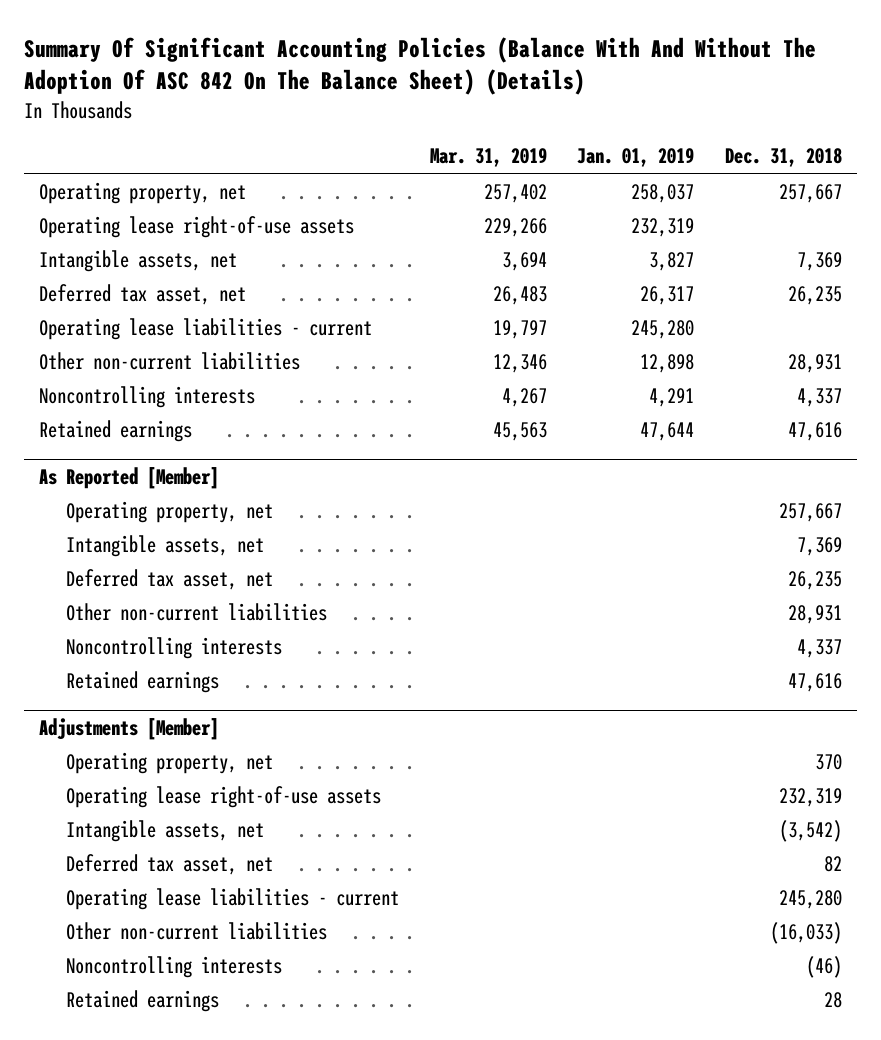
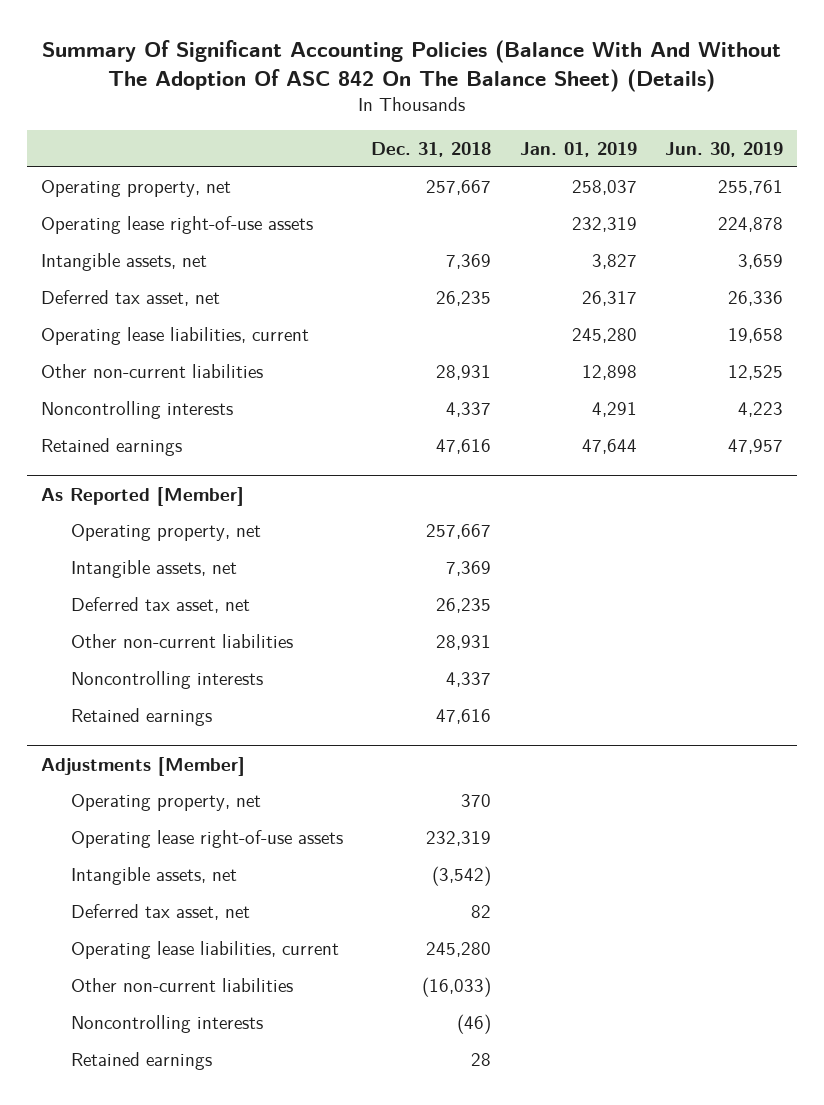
- | Mar. 31, 2019 | Jan. 01, 2019 | Dec. 31, 2018
+ | Dec. 31, 2018 | Jan. 01, 2019 | Jun. 30, 2019
- Operating lease liabilities - current | 19,797 | 245,280 |
+ Operating lease liabilities, current | | 245,280 | 19,658
@ Adjustments [Member]
- Operating lease liabilities - current | | | 245,280
+ Operating lease liabilities, current | 245,280 | |

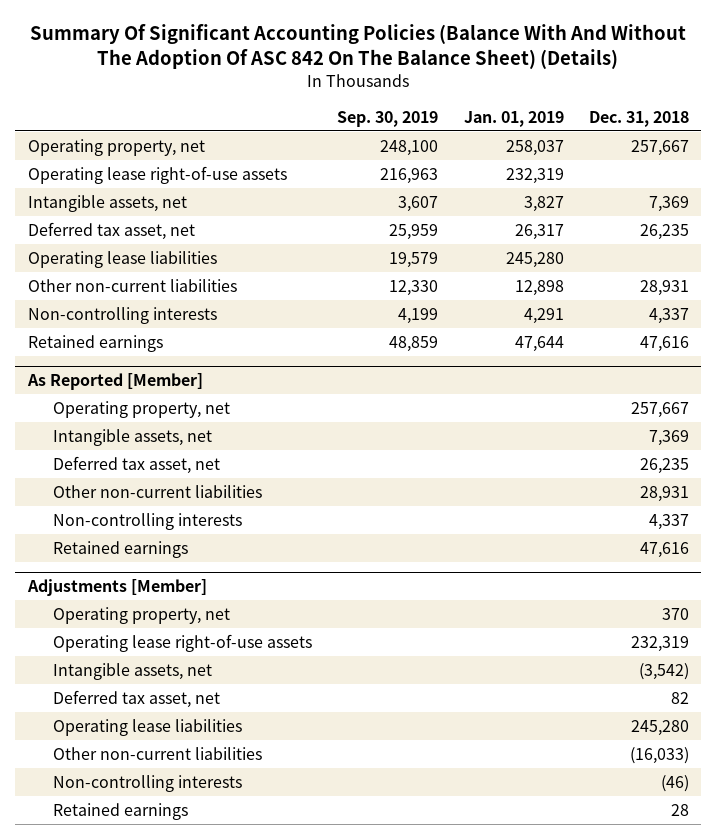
- | Dec. 31, 2018 | Jan. 01, 2019 | Jun. 30, 2019
+ | Sep. 30, 2019 | Jan. 01, 2019 | Dec. 31, 2018
- Operating lease liabilities, current | | 245,280 | 19,658
+ Operating lease liabilities | 19,579 | 245,280 |
- Noncontrolling interests | 4,337 | 4,291 | 4,223
+ Non-controlling interests | 4,199 | 4,291 | 4,337
@ As Reported [Member]
- Noncontrolling interests | 4,337 | |
+ Non-controlling interests | | | 4,337
@ Adjustments [Member]
- Operating lease liabilities, current | 245,280 | |
+ Operating lease liabilities | | | 245,280
- Noncontrolling interests | (46) | |
+ Non-controlling interests | | | (46)

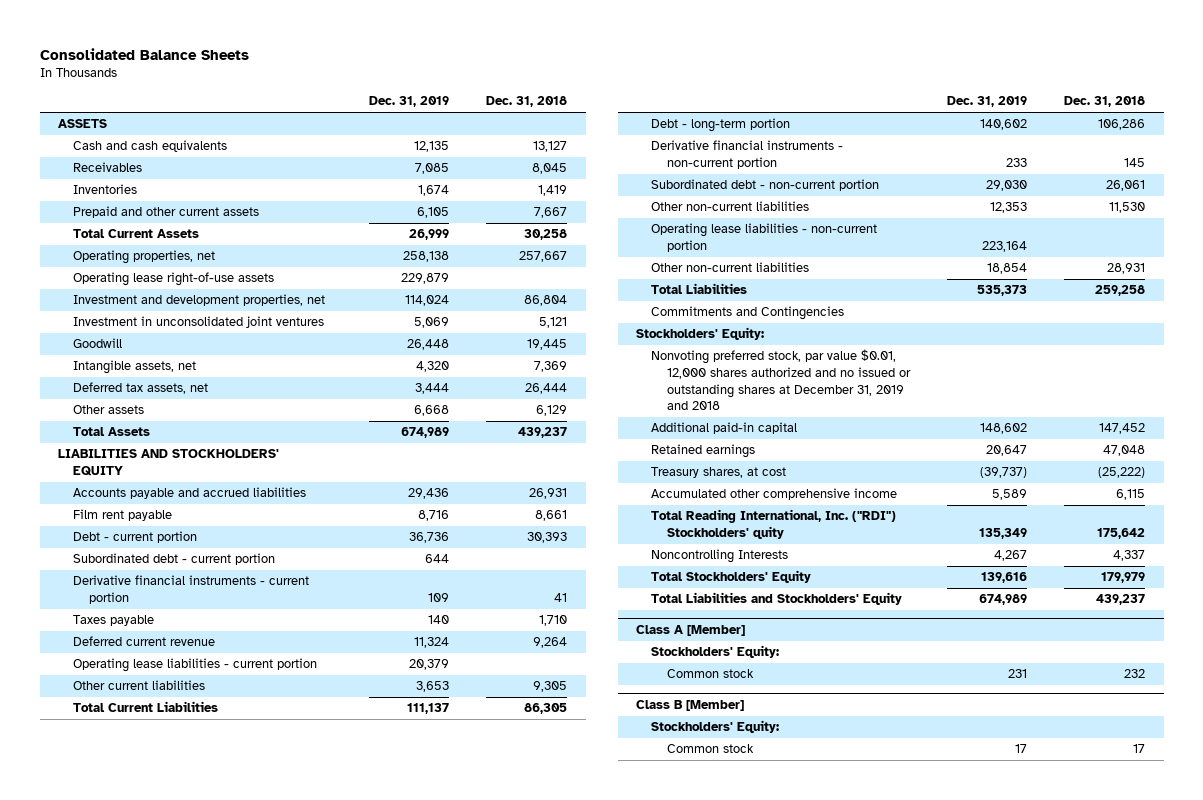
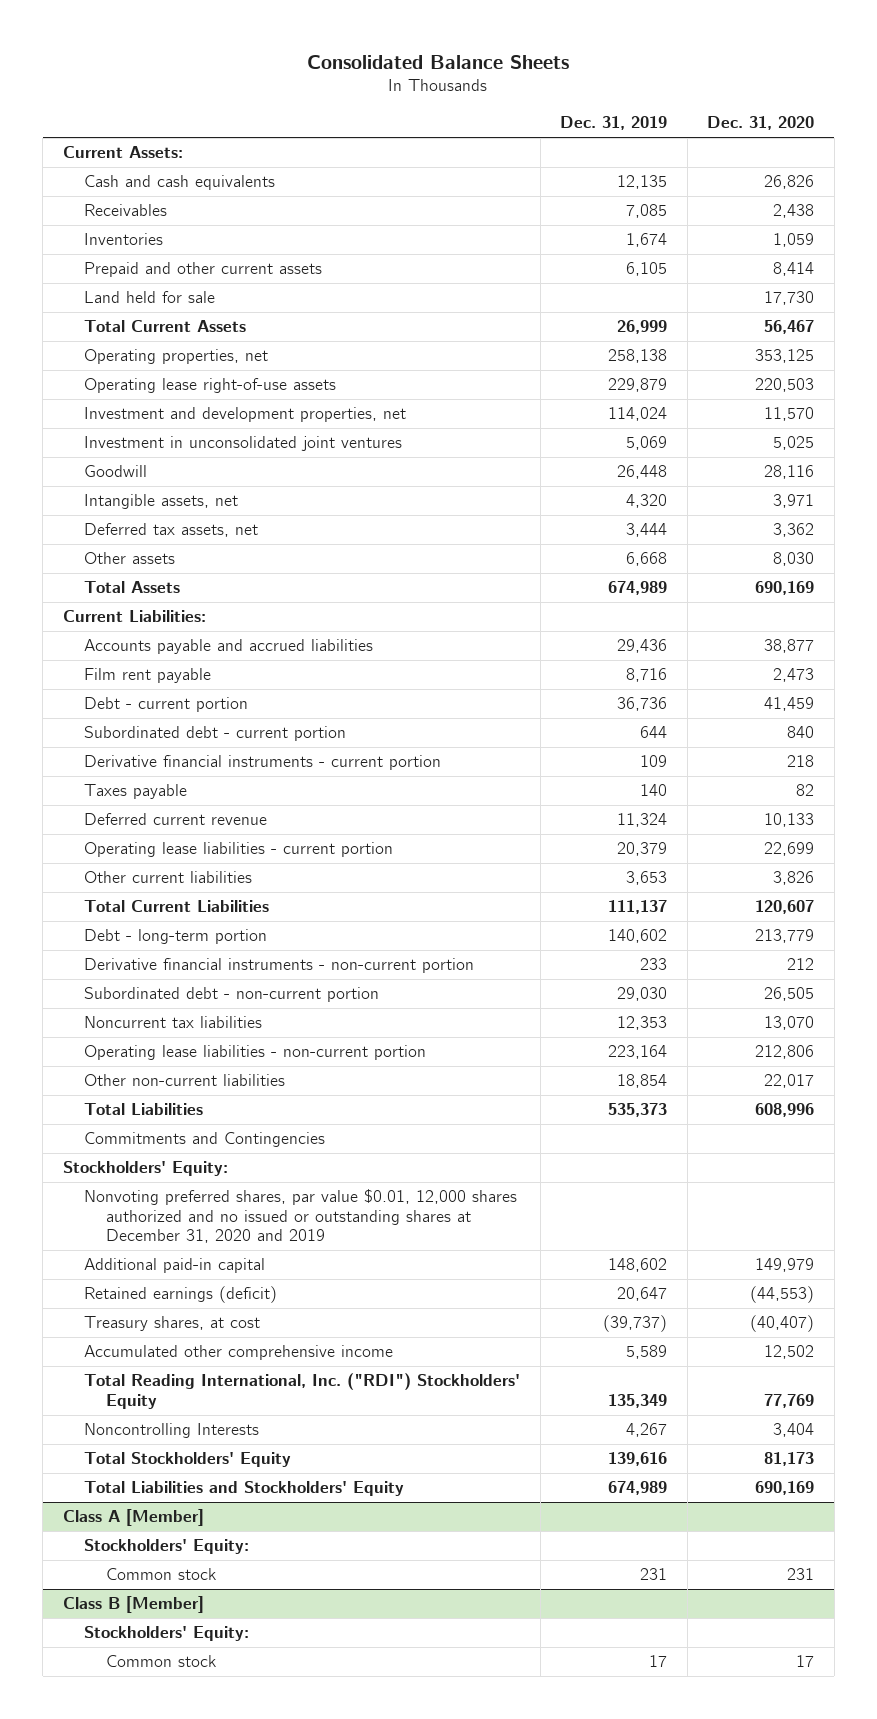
- | Dec. 31, 2019 | Dec. 31, 2018
+ | Dec. 31, 2019 | Dec. 31, 2020
- ASSETS
+ Current Assets:
+ Land held for sale | | 17,730
- LIABILITIES AND STOCKHOLDERS' EQUITY
+ Current Liabilities:
- Other non-current liabilities | 12,353 | 11,530
+ Noncurrent tax liabilities | 12,353 | 13,070
- Nonvoting preferred stock, par value $0.01, 12,000 shares authorized and no issued or outstanding shares at December 31, 2019 and 2018
+ Nonvoting preferred shares, par value $0.01, 12,000 shares authorized and no issued or outstanding shares at December 31, 2020 and 2019
- Retained earnings | 20,647 | 47,048
+ Retained earnings (deficit) | 20,647 | (44,553)
- Total Reading International, Inc. ("RDI") Stockholders' quity | 135,349 | 175,642
+ Total Reading International, Inc. ("RDI") Stockholders' Equity | 135,349 | 77,769

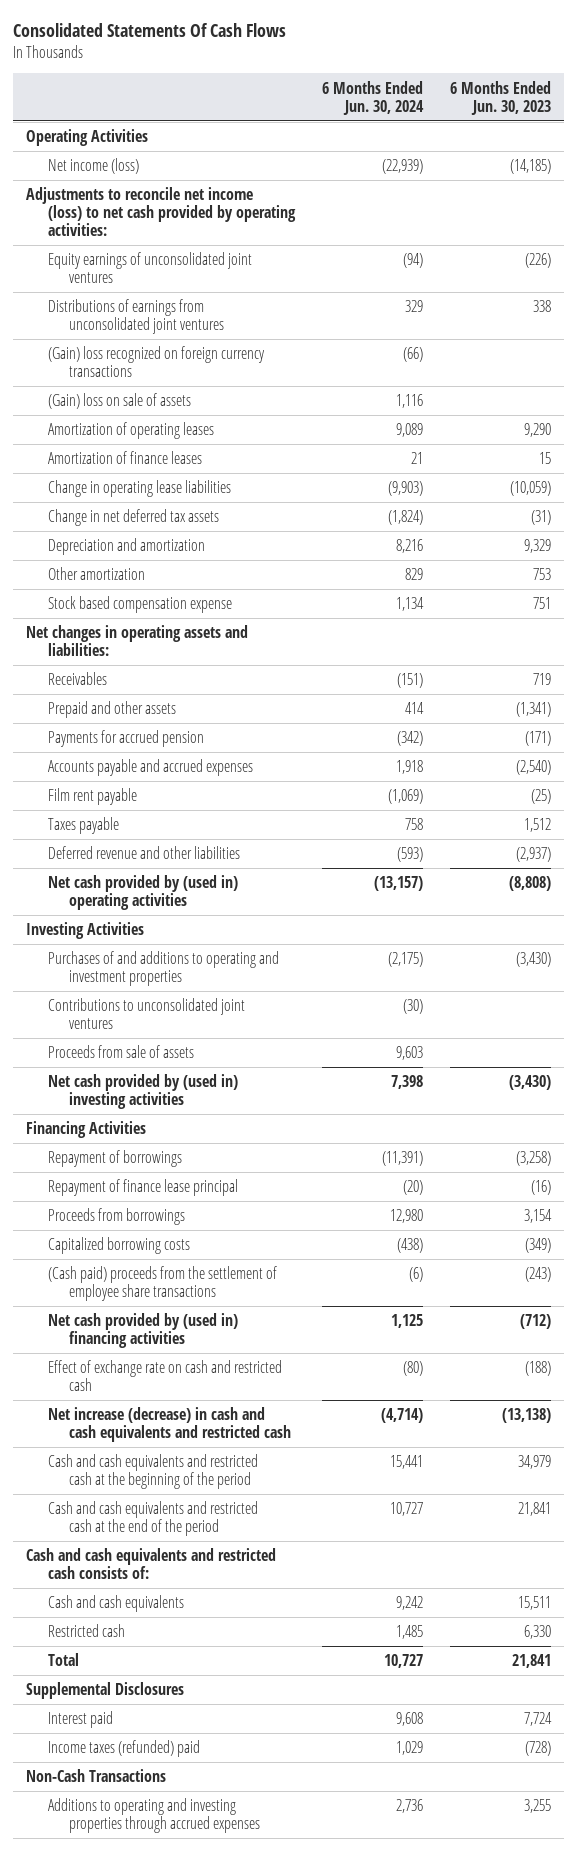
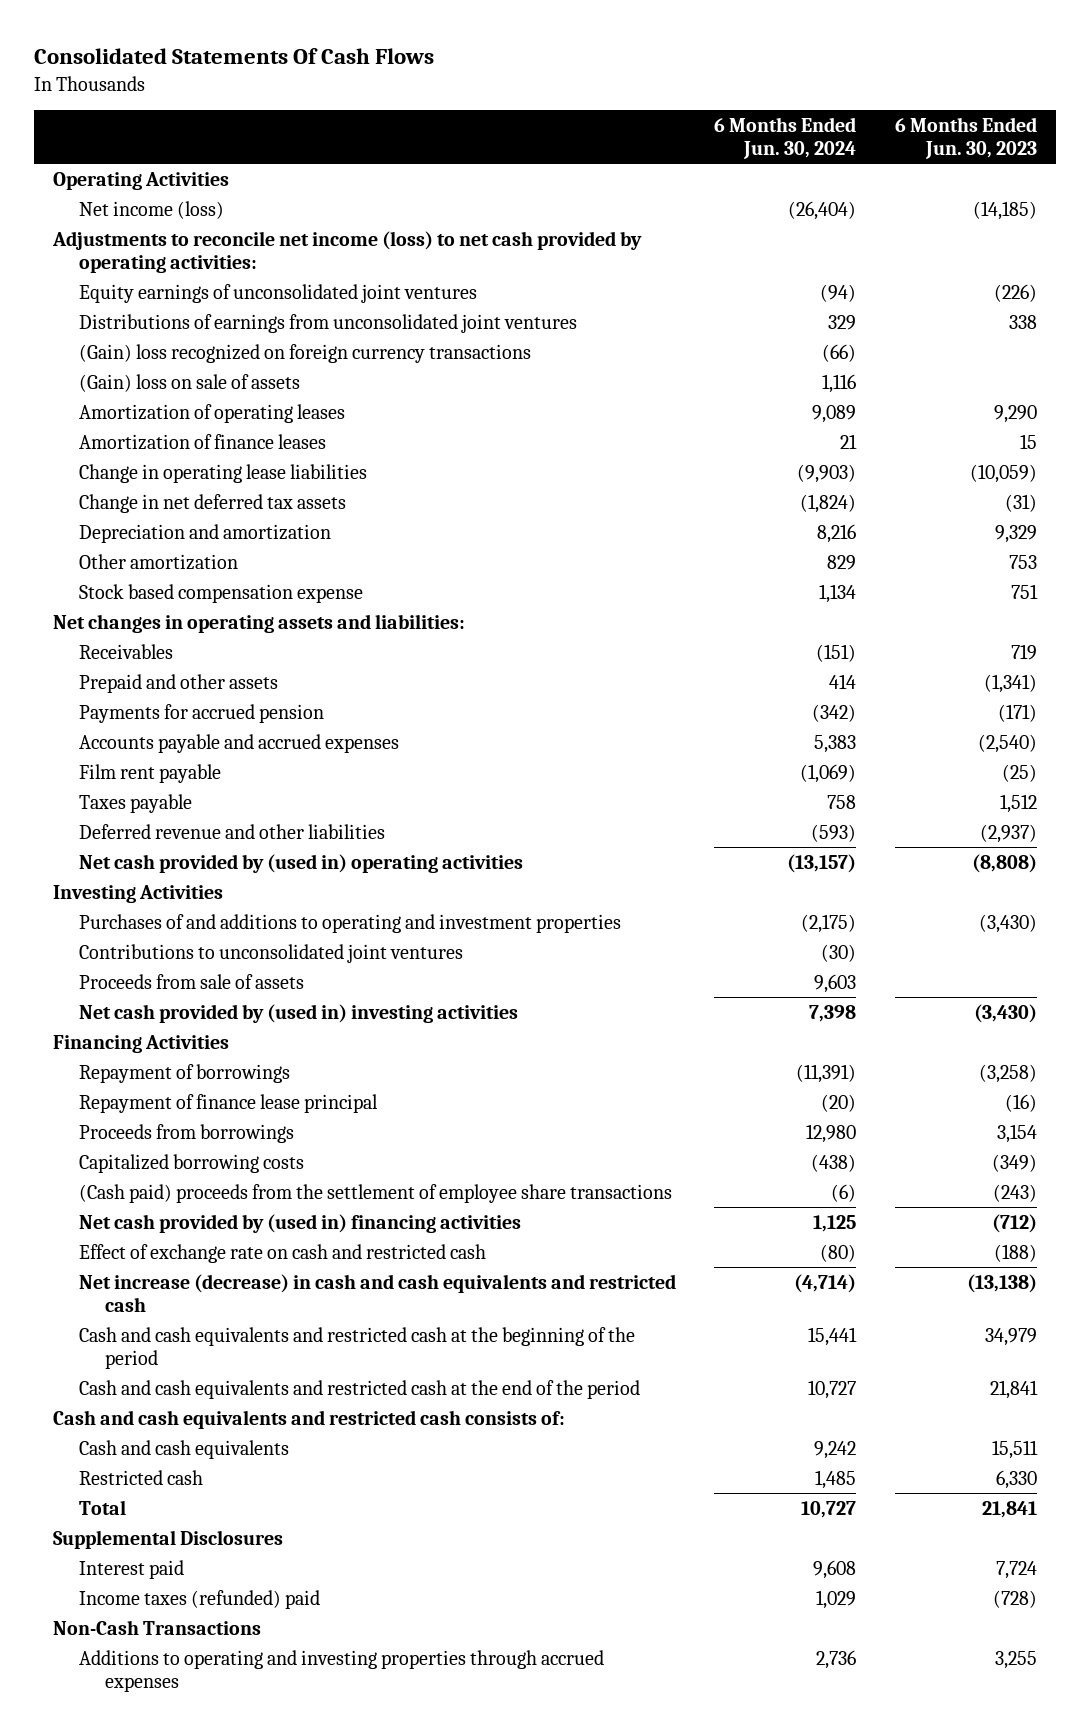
- Net income (loss) | (22,939) | (14,185)
+ Net income (loss) | (26,404) | (14,185)
- Accounts payable and accrued expenses | 1,918 | (2,540)
+ Accounts payable and accrued expenses | 5,383 | (2,540)

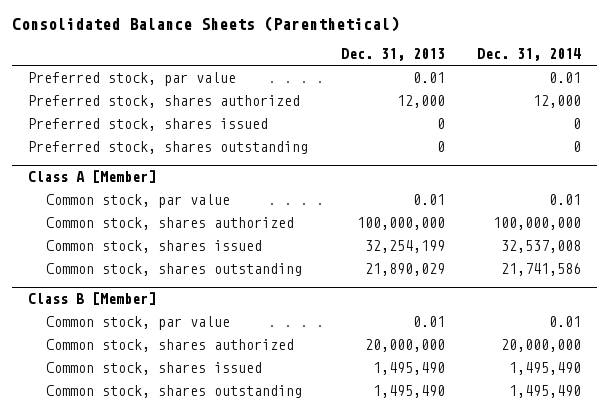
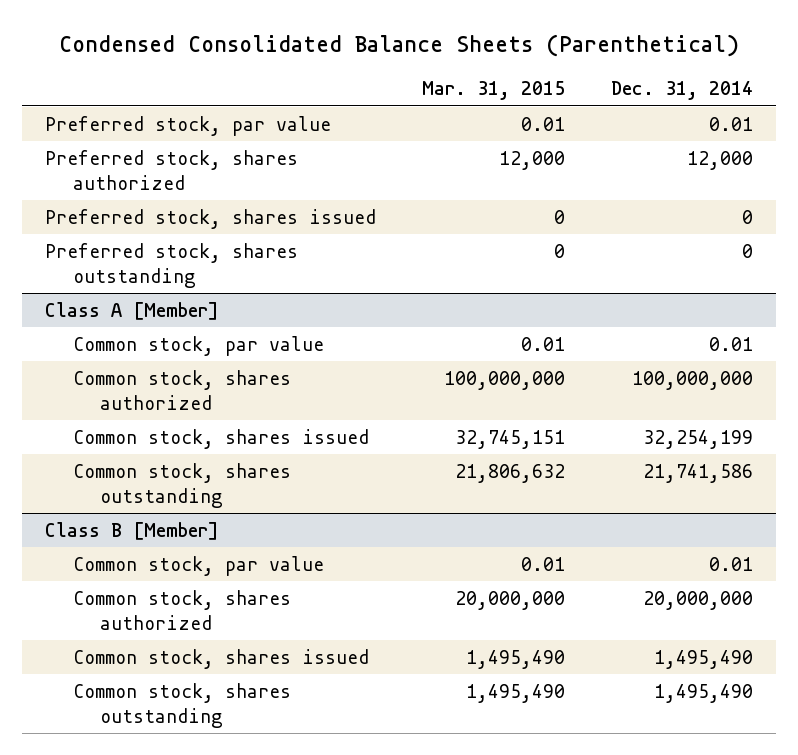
- Consolidated Balance Sheets (Parenthetical)
+ Condensed Consolidated Balance Sheets (Parenthetical)
- | Dec. 31, 2013 | Dec. 31, 2014
+ | Mar. 31, 2015 | Dec. 31, 2014
@ Class A [Member]
- Common stock, shares issued | 32,254,199 | 32,537,008
+ Common stock, shares issued | 32,745,151 | 32,254,199

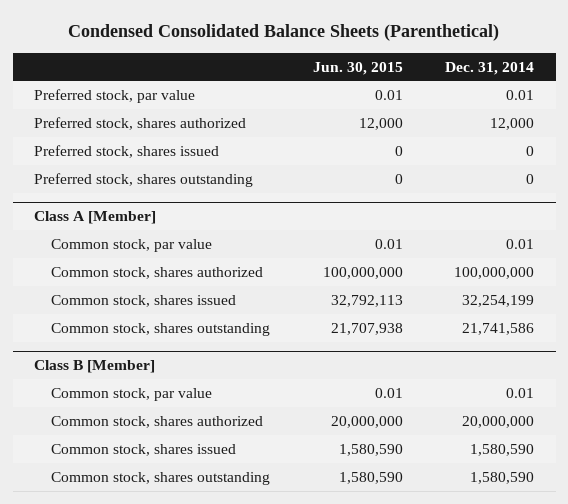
- | Mar. 31, 2015 | Dec. 31, 2014
+ | Jun. 30, 2015 | Dec. 31, 2014
@ Class B [Member]
- Common stock, shares issued | 1,495,490 | 1,495,490
- Common stock, shares outstanding | 1,495,490 | 1,495,490
+ Common stock, shares issued | 1,580,590 | 1,580,590
+ Common stock, shares outstanding | 1,580,590 | 1,580,590

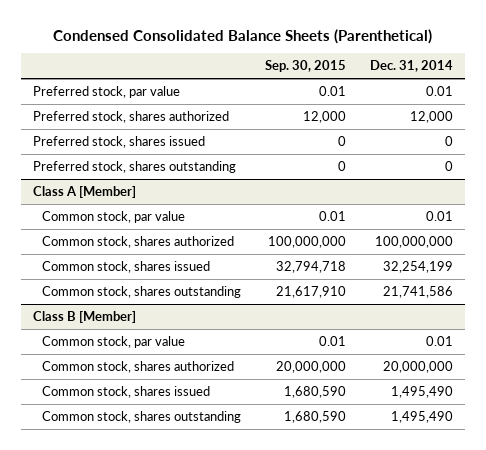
- | Jun. 30, 2015 | Dec. 31, 2014
+ | Sep. 30, 2015 | Dec. 31, 2014
@ Class B [Member]
- Common stock, shares issued | 1,580,590 | 1,580,590
- Common stock, shares outstanding | 1,580,590 | 1,580,590
+ Common stock, shares issued | 1,680,590 | 1,495,490
+ Common stock, shares outstanding | 1,680,590 | 1,495,490

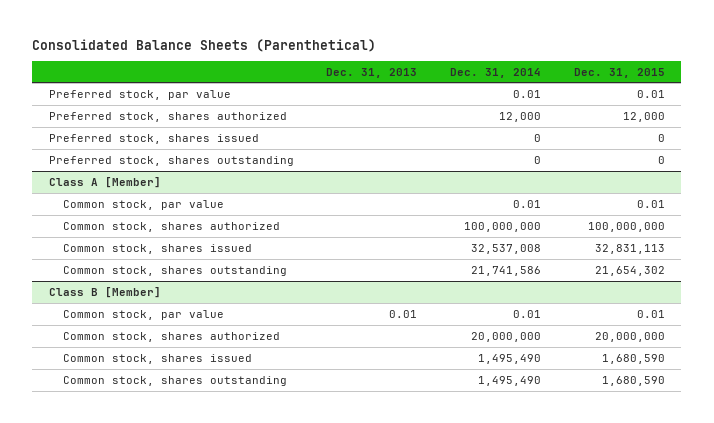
- Condensed Consolidated Balance Sheets (Parenthetical)
+ Consolidated Balance Sheets (Parenthetical)
- | Sep. 30, 2015 | Dec. 31, 2014
+ | Dec. 31, 2013 | Dec. 31, 2014 | Dec. 31, 2015
@ Class A [Member]
- Common stock, shares issued | 32,794,718 | 32,254,199
+ Common stock, shares issued | | 32,537,008 | 32,831,113

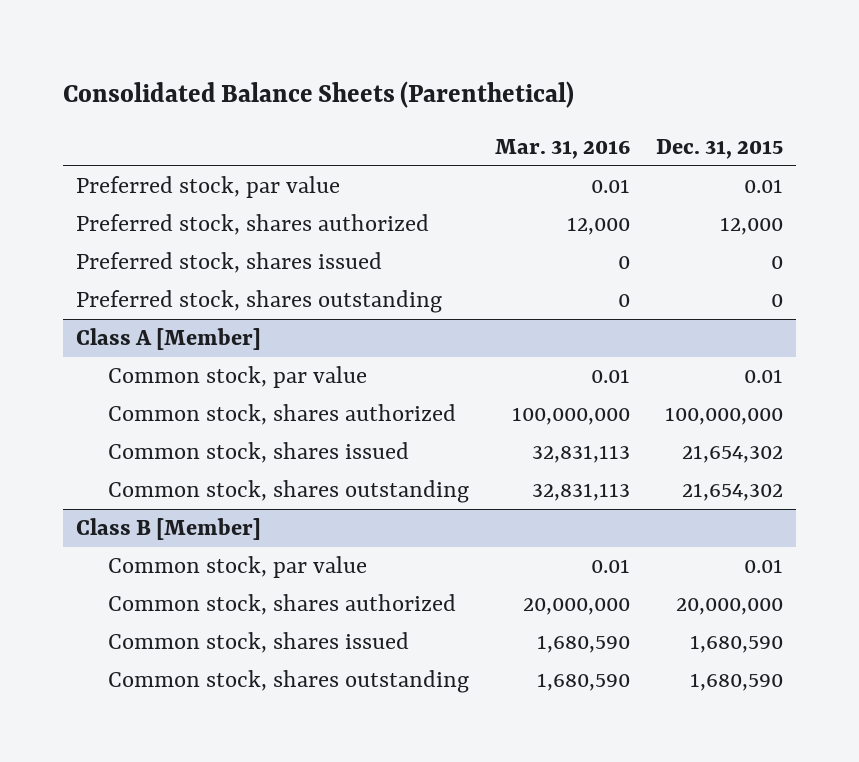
- | Dec. 31, 2013 | Dec. 31, 2014 | Dec. 31, 2015
+ | Mar. 31, 2016 | Dec. 31, 2015
@ Class A [Member]
- Common stock, shares issued | | 32,537,008 | 32,831,113
+ Common stock, shares issued | 32,831,113 | 21,654,302

